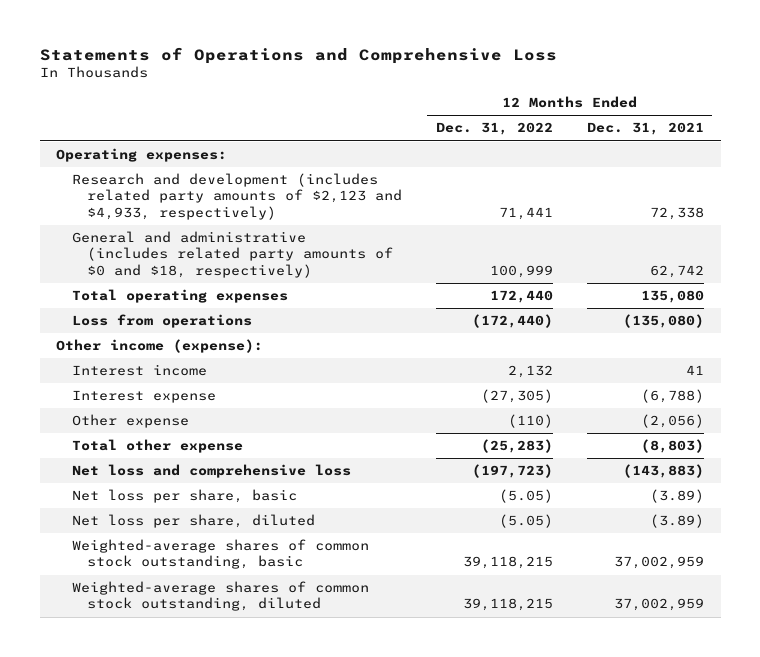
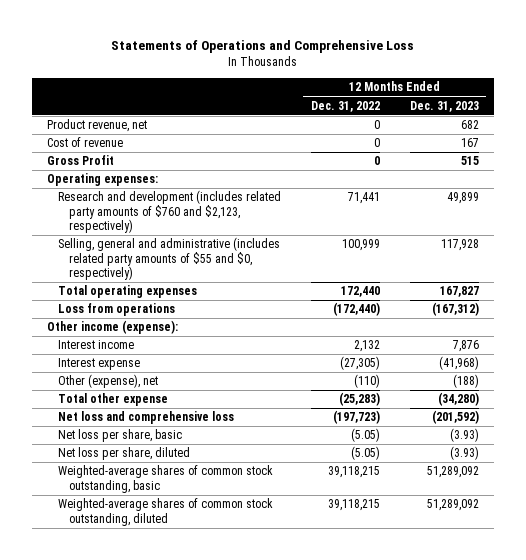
- | 12 Months Ended Dec. 31, 2022 | 12 Months Ended Dec. 31, 2021
+ | 12 Months Ended Dec. 31, 2022 | 12 Months Ended Dec. 31, 2023
+ Product revenue, net | 0 | 682
+ Cost of revenue | 0 | 167
+ Gross Profit | 0 | 515
- Research and development (includes related party amounts of $2,123 and $4,933, respectively) | 71,441 | 72,338
- General and administrative (includes related party amounts of $0 and $18, respectively) | 100,999 | 62,742
+ Research and development (includes related party amounts of $760 and $2,123, respectively) | 71,441 | 49,899
+ Selling, general and administrative (includes related party amounts of $55 and $0, respectively) | 100,999 | 117,928
- Other expense | (110) | (2,056)
+ Other (expense), net | (110) | (188)

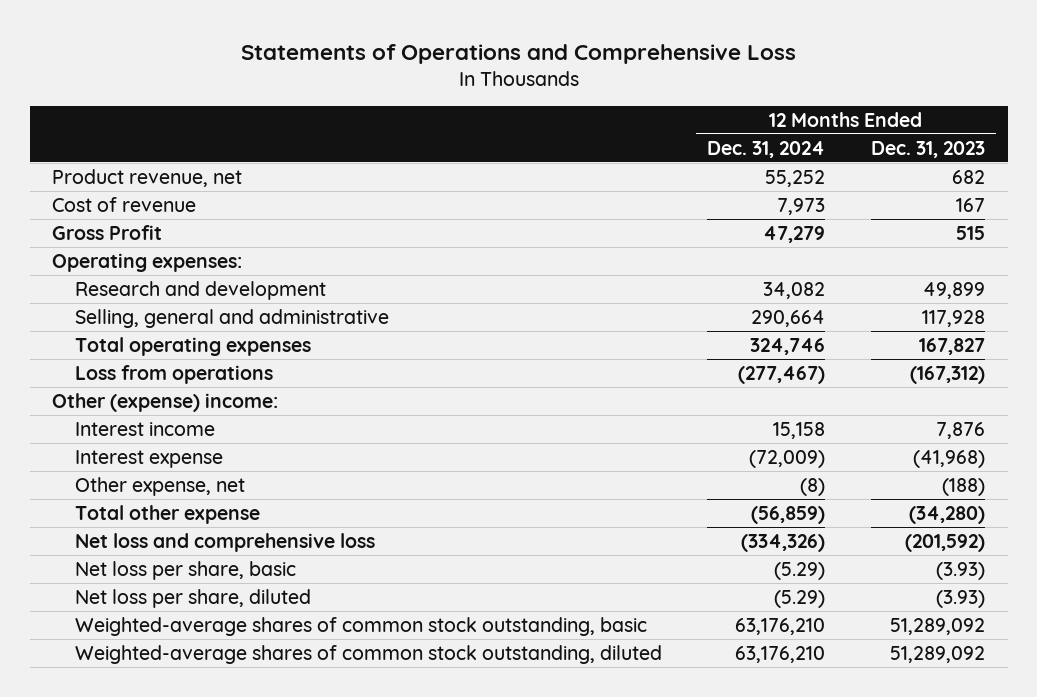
- | 12 Months Ended Dec. 31, 2022 | 12 Months Ended Dec. 31, 2023
+ | 12 Months Ended Dec. 31, 2024 | 12 Months Ended Dec. 31, 2023
- Research and development (includes related party amounts of $760 and $2,123, respectively) | 71,441 | 49,899
- Selling, general and administrative (includes related party amounts of $55 and $0, respectively) | 100,999 | 117,928
+ Research and development | 34,082 | 49,899
+ Selling, general and administrative | 290,664 | 117,928
- Other income (expense):
+ Other (expense) income:
- Other (expense), net | (110) | (188)
+ Other expense, net | (8) | (188)

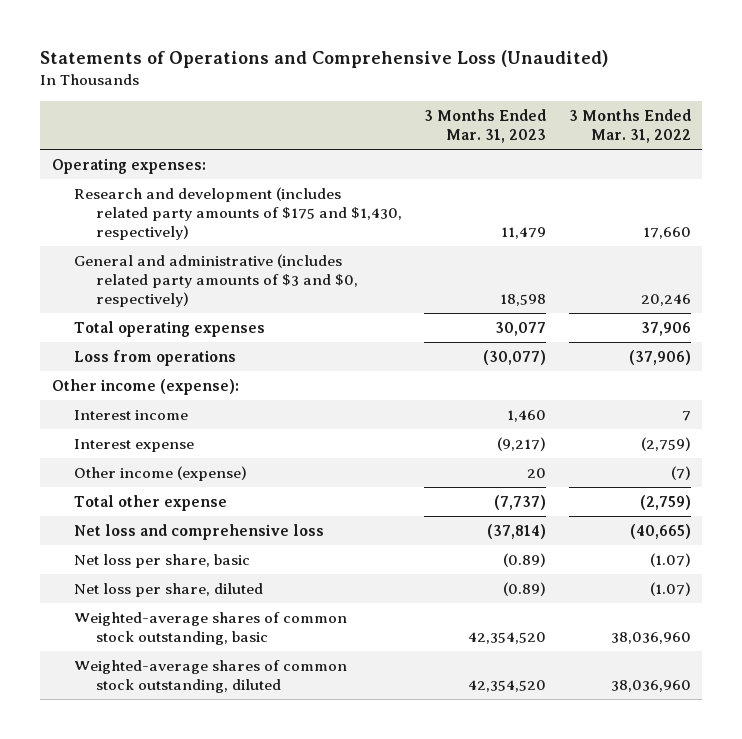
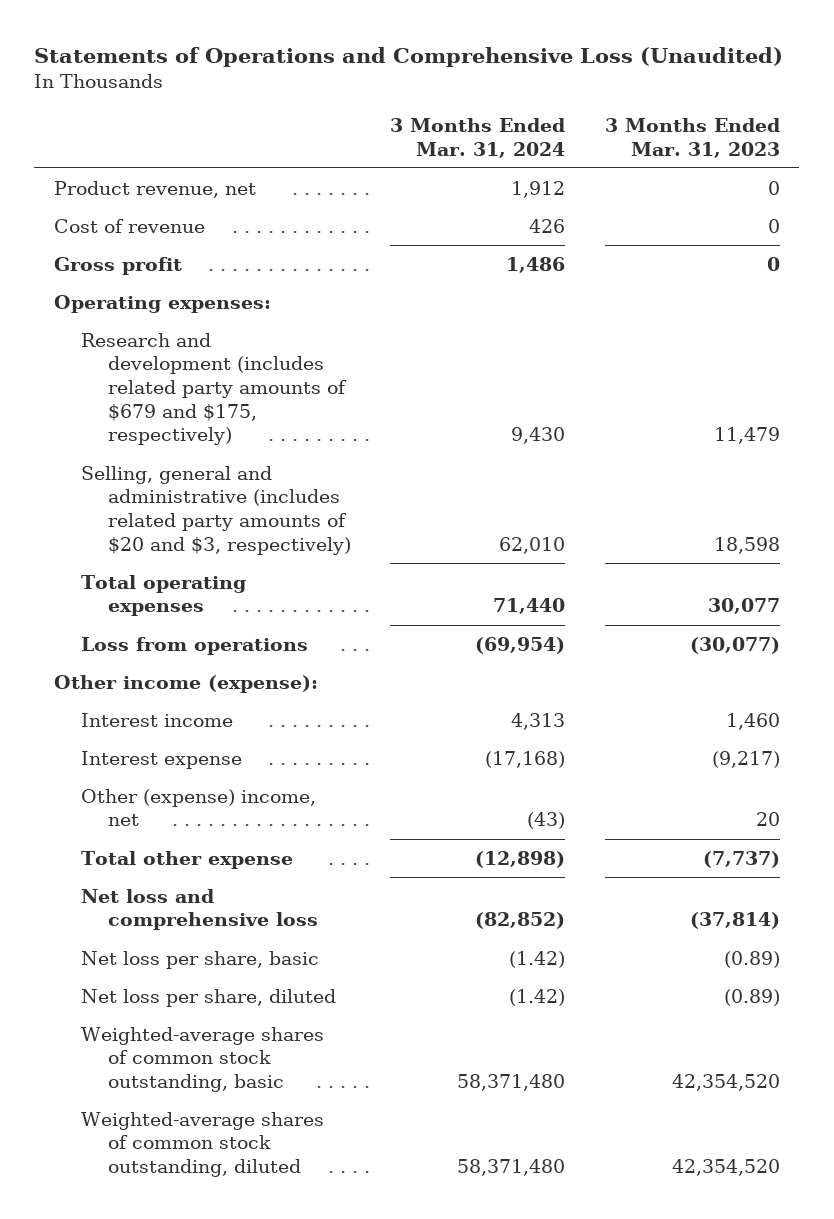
- | 3 Months Ended Mar. 31, 2023 | 3 Months Ended Mar. 31, 2022
+ | 3 Months Ended Mar. 31, 2024 | 3 Months Ended Mar. 31, 2023
+ Product revenue, net | 1,912 | 0
+ Cost of revenue | 426 | 0
+ Gross profit | 1,486 | 0
- Research and development (includes related party amounts of $175 and $1,430, respectively) | 11,479 | 17,660
- General and administrative (includes related party amounts of $3 and $0, respectively) | 18,598 | 20,246
+ Research and development (includes related party amounts of $679 and $175, respectively) | 9,430 | 11,479
+ Selling, general and administrative (includes related party amounts of $20 and $3, respectively) | 62,010 | 18,598
- Other income (expense) | 20 | (7)
+ Other (expense) income, net | (43) | 20

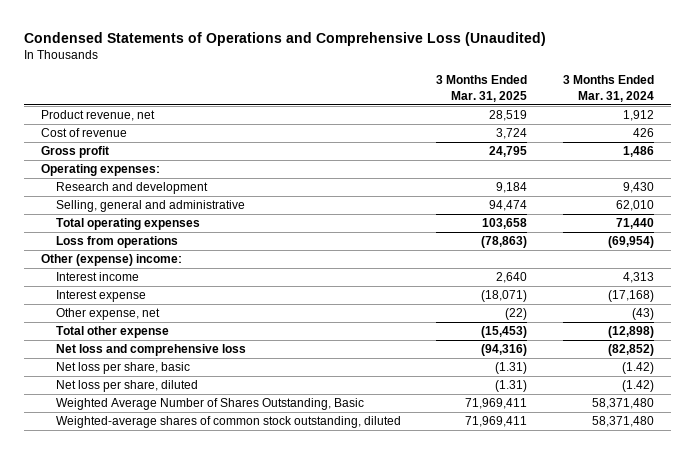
- Statements of Operations and Comprehensive Loss (Unaudited)
+ Condensed Statements of Operations and Comprehensive Loss (Unaudited)
- | 3 Months Ended Mar. 31, 2024 | 3 Months Ended Mar. 31, 2023
+ | 3 Months Ended Mar. 31, 2025 | 3 Months Ended Mar. 31, 2024
- Research and development (includes related party amounts of $679 and $175, respectively) | 9,430 | 11,479
- Selling, general and administrative (includes related party amounts of $20 and $3, respectively) | 62,010 | 18,598
+ Research and development | 9,184 | 9,430
+ Selling, general and administrative | 94,474 | 62,010
- Other income (expense):
+ Other (expense) income:
- Other (expense) income, net | (43) | 20
+ Other expense, net | (22) | (43)
- Weighted-average shares of common stock outstanding, basic | 58,371,480 | 42,354,520
+ Weighted Average Number of Shares Outstanding, Basic | 71,969,411 | 58,371,480

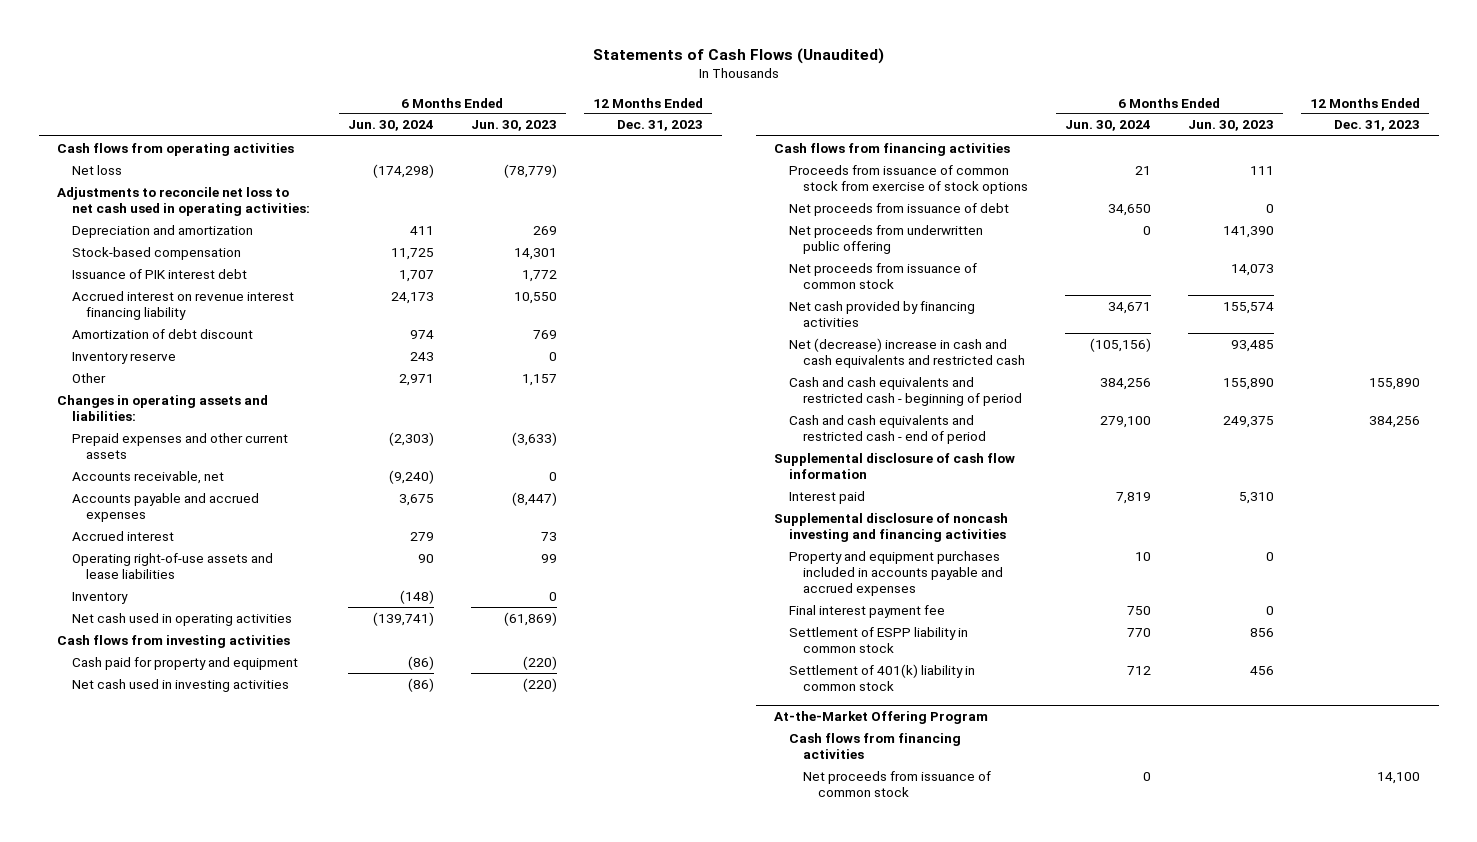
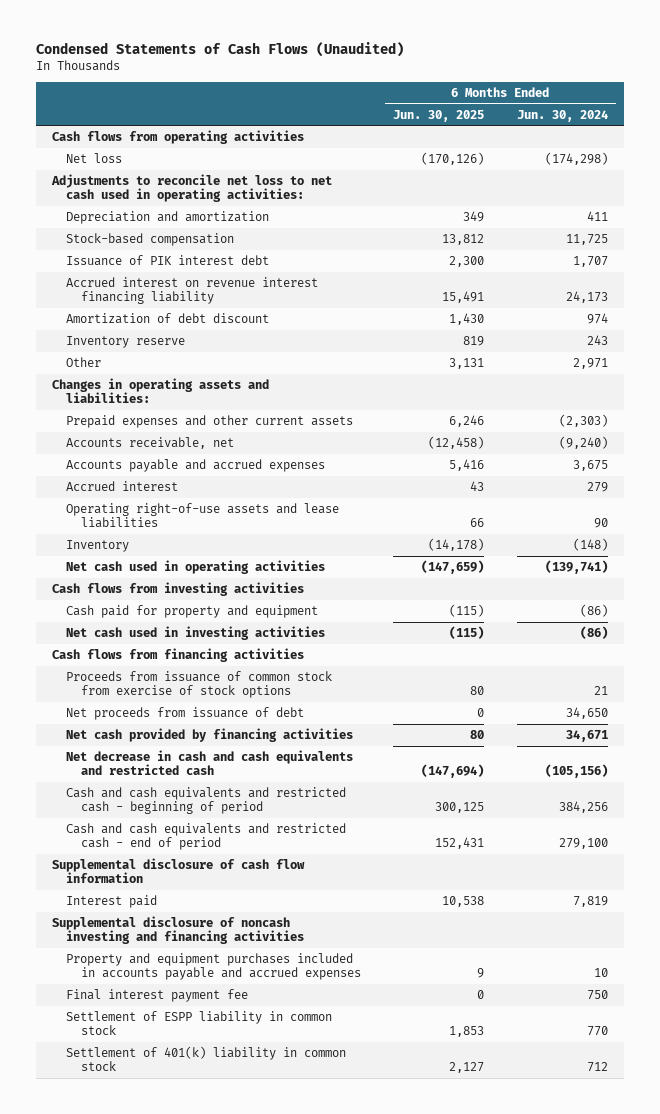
- Statements of Cash Flows (Unaudited)
+ Condensed Statements of Cash Flows (Unaudited)
- | 6 Months Ended Jun. 30, 2024 | 6 Months Ended Jun. 30, 2023 | 12 Months Ended Dec. 31, 2023
+ | 6 Months Ended Jun. 30, 2025 | 6 Months Ended Jun. 30, 2024
- Net proceeds from underwritten public offering | 0 | 141,390 |
- Net proceeds from issuance of common stock | | 14,073 |
- Net (decrease) increase in cash and cash equivalents and restricted cash | (105,156) | 93,485 |
+ Net decrease in cash and cash equivalents and restricted cash | (147,694) | (105,156)
- At-the-Market Offering Program
- Cash flows from financing activities
- Net proceeds from issuance of common stock | 0 | | 14,100

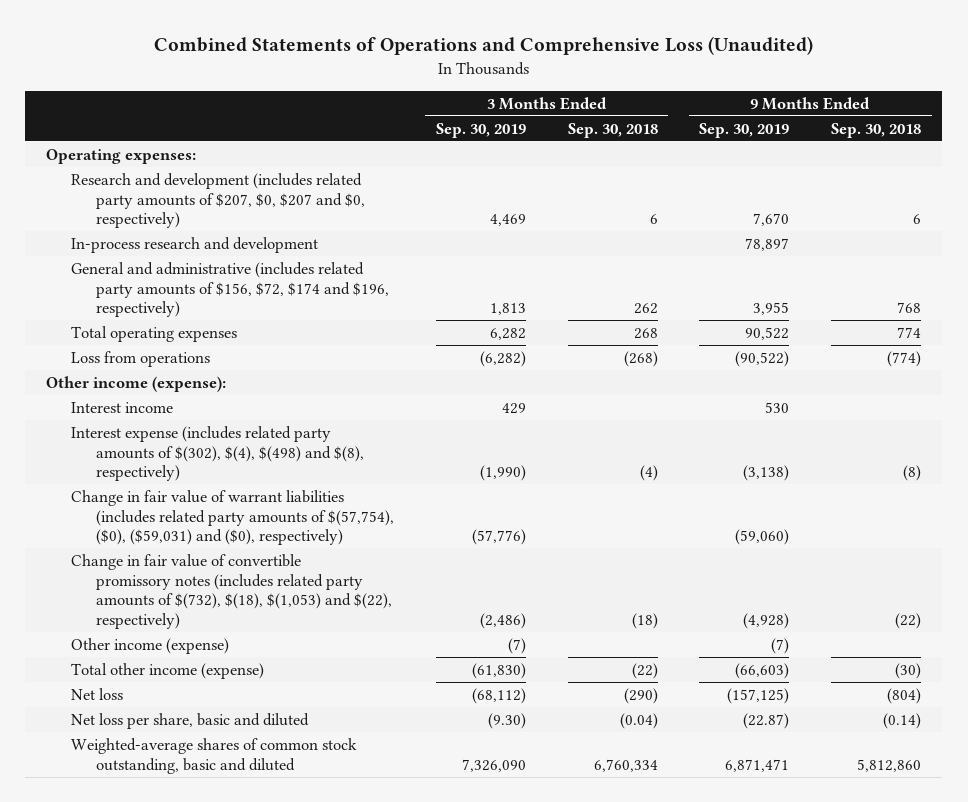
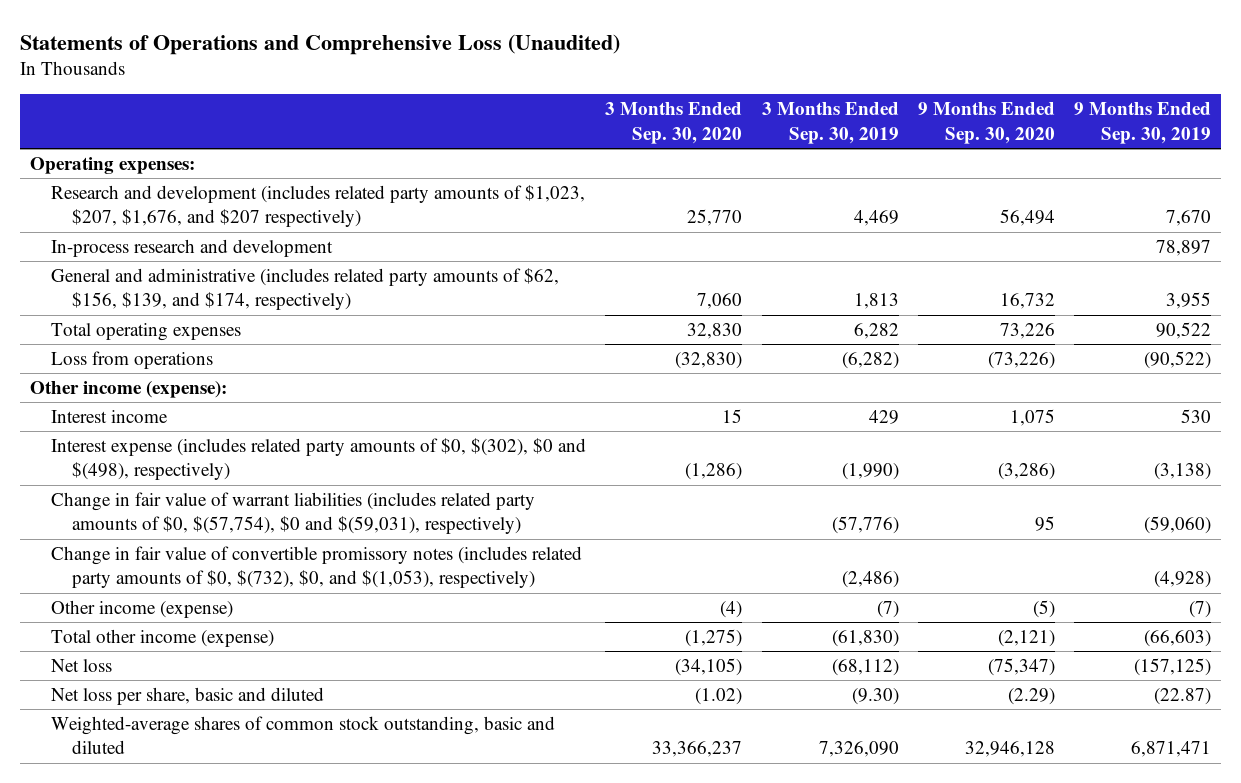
- Combined Statements of Operations and Comprehensive Loss (Unaudited)
+ Statements of Operations and Comprehensive Loss (Unaudited)
- | 3 Months Ended Sep. 30, 2019 | 3 Months Ended Sep. 30, 2018 | 9 Months Ended Sep. 30, 2019 | 9 Months Ended Sep. 30, 2018
+ | 3 Months Ended Sep. 30, 2020 | 3 Months Ended Sep. 30, 2019 | 9 Months Ended Sep. 30, 2020 | 9 Months Ended Sep. 30, 2019
- Research and development (includes related party amounts of $207, $0, $207 and $0, respectively) | 4,469 | 6 | 7,670 | 6
+ Research and development (includes related party amounts of $1,023, $207, $1,676, and $207 respectively) | 25,770 | 4,469 | 56,494 | 7,670
- General and administrative (includes related party amounts of $156, $72, $174 and $196, respectively) | 1,813 | 262 | 3,955 | 768
+ General and administrative (includes related party amounts of $62, $156, $139, and $174, respectively) | 7,060 | 1,813 | 16,732 | 3,955
- Interest expense (includes related party amounts of $(302), $(4), $(498) and $(8), respectively) | (1,990) | (4) | (3,138) | (8)
- Change in fair value of warrant liabilities (includes related party amounts of $(57,754), ($0), ($59,031) and ($0), respectively) | (57,776) | | (59,060) |
- Change in fair value of convertible promissory notes (includes related party amounts of $(732), $(18), $(1,053) and $(22), respectively) | (2,486) | (18) | (4,928) | (22)
+ Interest expense (includes related party amounts of $0, $(302), $0 and $(498), respectively) | (1,286) | (1,990) | (3,286) | (3,138)
+ Change in fair value of warrant liabilities (includes related party amounts of $0, $(57,754), $0 and $(59,031), respectively) | | (57,776) | 95 | (59,060)
+ Change in fair value of convertible promissory notes (includes related party amounts of $0, $(732), $0, and $(1,053), respectively) | | (2,486) | | (4,928)

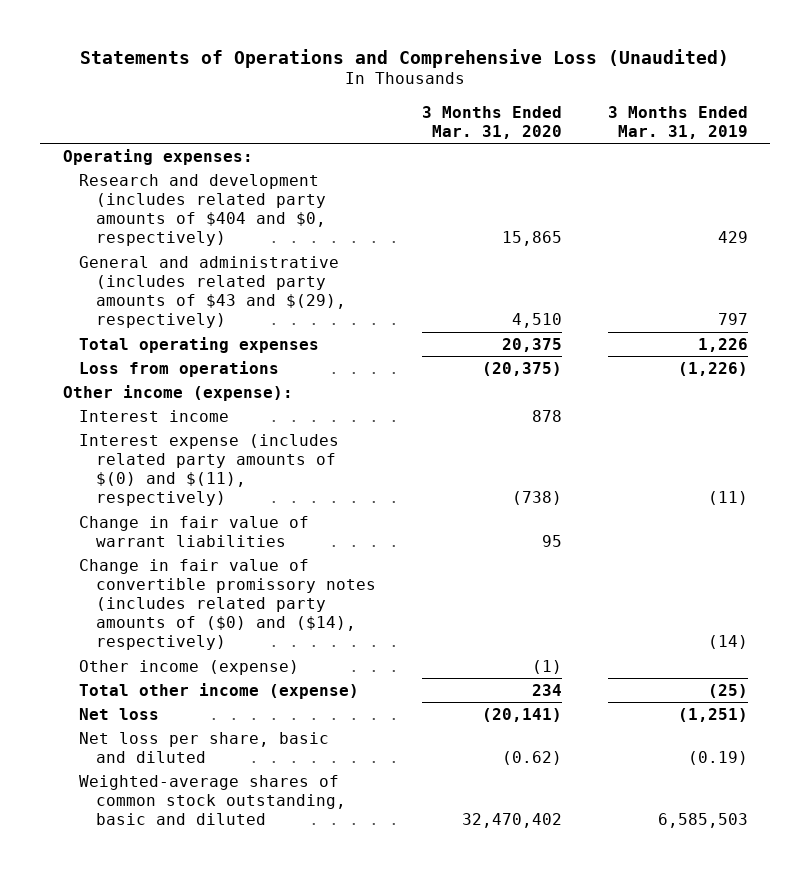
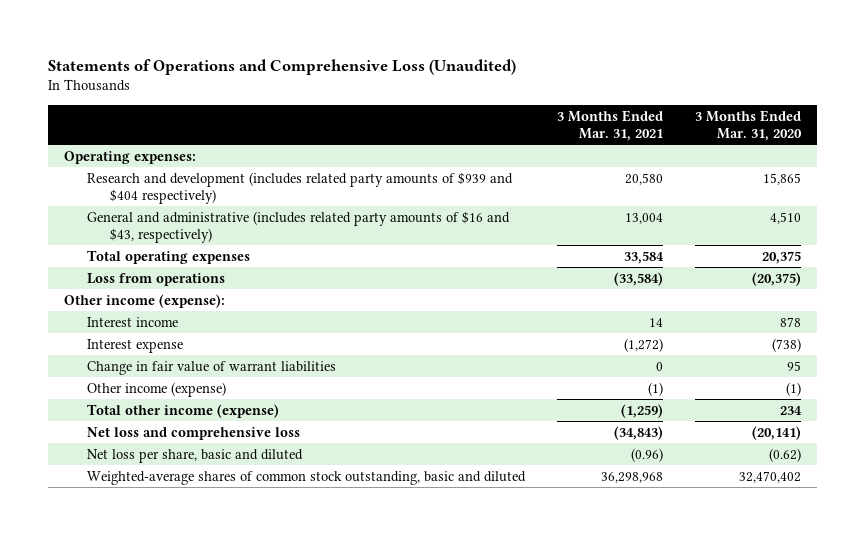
- | 3 Months Ended Mar. 31, 2020 | 3 Months Ended Mar. 31, 2019
+ | 3 Months Ended Mar. 31, 2021 | 3 Months Ended Mar. 31, 2020
- Research and development (includes related party amounts of $404 and $0, respectively) | 15,865 | 429
- General and administrative (includes related party amounts of $43 and $(29), respectively) | 4,510 | 797
+ Research and development (includes related party amounts of $939 and $404 respectively) | 20,580 | 15,865
+ General and administrative (includes related party amounts of $16 and $43, respectively) | 13,004 | 4,510
- Interest expense (includes related party amounts of $(0) and $(11), respectively) | (738) | (11)
+ Interest expense | (1,272) | (738)
- Change in fair value of convertible promissory notes (includes related party amounts of ($0) and ($14), respectively) | | (14)
- Net loss | (20,141) | (1,251)
+ Net loss and comprehensive loss | (34,843) | (20,141)

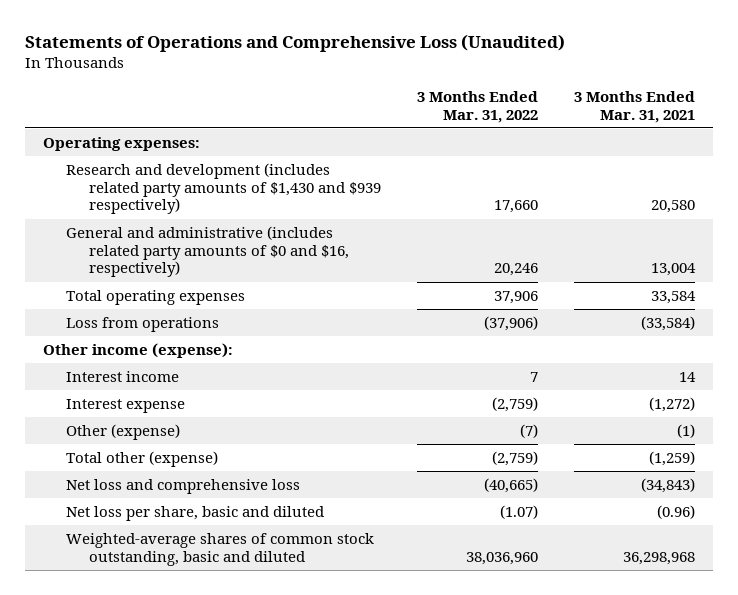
- | 3 Months Ended Mar. 31, 2021 | 3 Months Ended Mar. 31, 2020
+ | 3 Months Ended Mar. 31, 2022 | 3 Months Ended Mar. 31, 2021
- Research and development (includes related party amounts of $939 and $404 respectively) | 20,580 | 15,865
- General and administrative (includes related party amounts of $16 and $43, respectively) | 13,004 | 4,510
+ Research and development (includes related party amounts of $1,430 and $939 respectively) | 17,660 | 20,580
+ General and administrative (includes related party amounts of $0 and $16, respectively) | 20,246 | 13,004
- Change in fair value of warrant liabilities | 0 | 95
- Other income (expense) | (1) | (1)
- Total other income (expense) | (1,259) | 234
+ Other (expense) | (7) | (1)
+ Total other (expense) | (2,759) | (1,259)

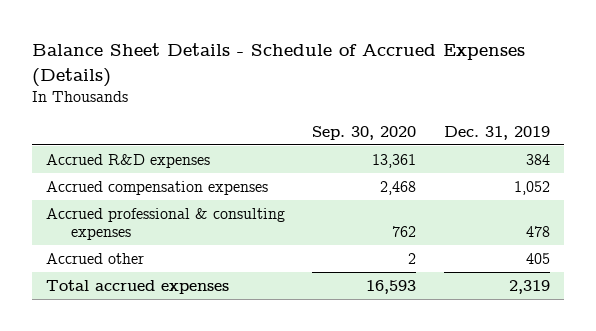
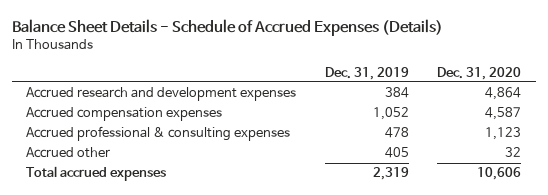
- | Sep. 30, 2020 | Dec. 31, 2019
+ | Dec. 31, 2019 | Dec. 31, 2020
- Accrued R&D expenses | 13,361 | 384
+ Accrued research and development expenses | 384 | 4,864

